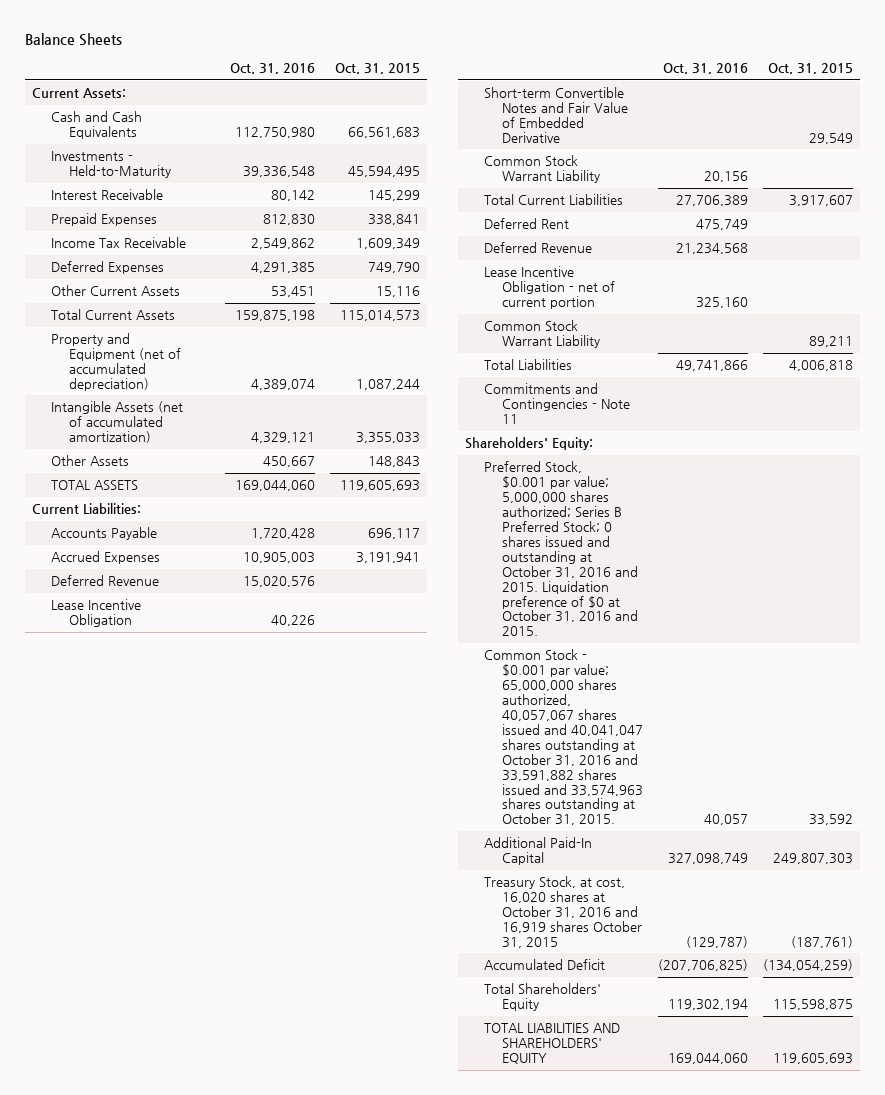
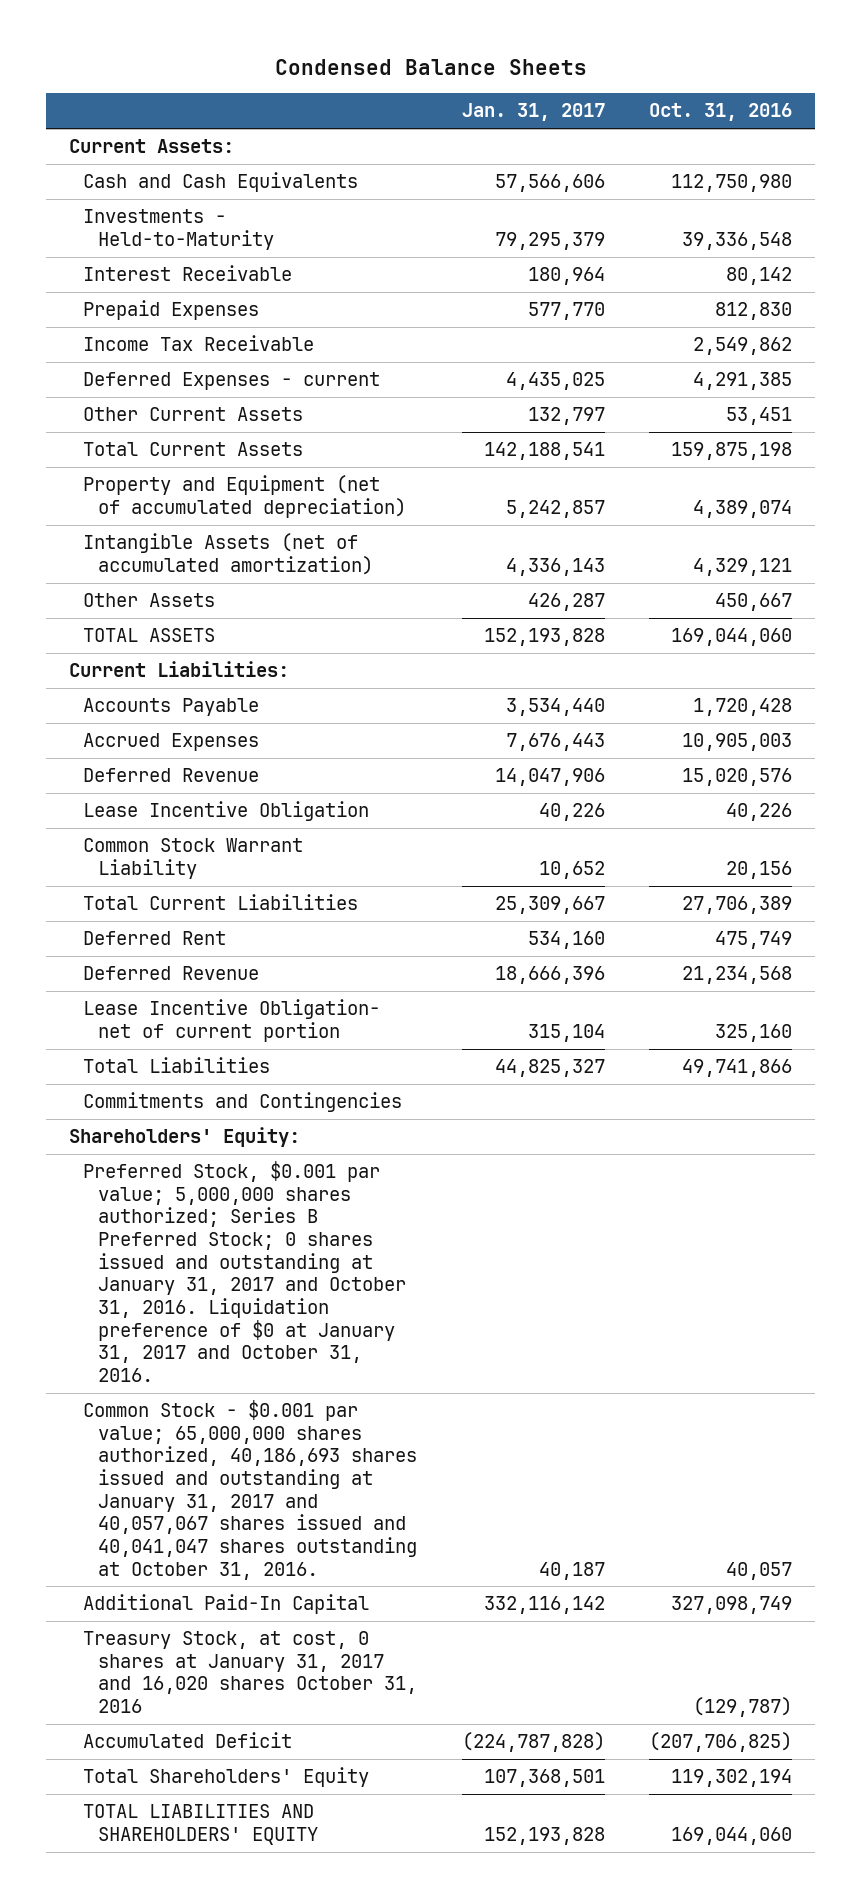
- Balance Sheets
+ Condensed Balance Sheets
- | Oct. 31, 2016 | Oct. 31, 2015
+ | Jan. 31, 2017 | Oct. 31, 2016
- Deferred Expenses | 4,291,385 | 749,790
+ Deferred Expenses - current | 4,435,025 | 4,291,385
- Short-term Convertible Notes and Fair Value of Embedded Derivative | | 29,549
- Lease Incentive Obligation - net of current portion | 325,160 |
- Common Stock Warrant Liability | | 89,211
+ Lease Incentive Obligation- net of current portion | 315,104 | 325,160
- Commitments and Contingencies - Note 11
+ Commitments and Contingencies
- Preferred Stock, $0.001 par value; 5,000,000 shares authorized; Series B Preferred Stock; 0 shares issued and outstanding at October 31, 2016 and 2015. Liquidation preference of $0 at October 31, 2016 and 2015.
- Common Stock - $0.001 par value; 65,000,000 shares authorized, 40,057,067 shares issued and 40,041,047 shares outstanding at October 31, 2016 and 33,591,882 shares issued and 33,574,963 shares outstanding at October 31, 2015. | 40,057 | 33,592
+ Preferred Stock, $0.001 par value; 5,000,000 shares authorized; Series B Preferred Stock; 0 shares issued and outstanding at January 31, 2017 and October 31, 2016. Liquidation preference of $0 at January 31, 2017 and October 31, 2016.
+ Common Stock - $0.001 par value; 65,000,000 shares authorized, 40,186,693 shares issued and outstanding at January 31, 2017 and 40,057,067 shares issued and 40,041,047 shares outstanding at October 31, 2016. | 40,187 | 40,057
- Treasury Stock, at cost, 16,020 shares at October 31, 2016 and 16,919 shares October 31, 2015 | (129,787) | (187,761)
+ Treasury Stock, at cost, 0 shares at January 31, 2017 and 16,020 shares October 31, 2016 | | (129,787)

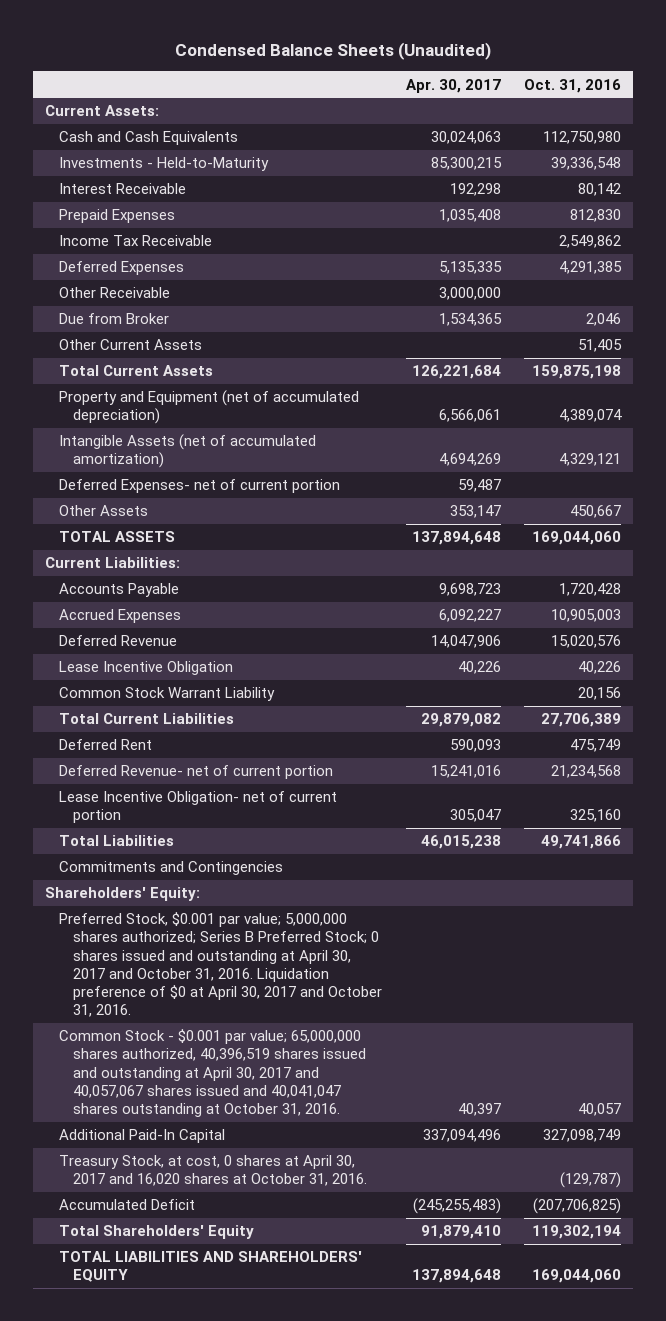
- Condensed Balance Sheets
+ Condensed Balance Sheets (Unaudited)
- | Jan. 31, 2017 | Oct. 31, 2016
+ | Apr. 30, 2017 | Oct. 31, 2016
- Deferred Expenses - current | 4,435,025 | 4,291,385
- Other Current Assets | 132,797 | 53,451
+ Deferred Expenses | 5,135,335 | 4,291,385
+ Other Receivable | 3,000,000 |
+ Due from Broker | 1,534,365 | 2,046
+ Other Current Assets | | 51,405
+ Deferred Expenses- net of current portion | 59,487 |
- Deferred Revenue | 18,666,396 | 21,234,568
+ Deferred Revenue- net of current portion | 15,241,016 | 21,234,568
- Preferred Stock, $0.001 par value; 5,000,000 shares authorized; Series B Preferred Stock; 0 shares issued and outstanding at January 31, 2017 and October 31, 2016. Liquidation preference of $0 at January 31, 2017 and October 31, 2016.
- Common Stock - $0.001 par value; 65,000,000 shares authorized, 40,186,693 shares issued and outstanding at January 31, 2017 and 40,057,067 shares issued and 40,041,047 shares outstanding at October 31, 2016. | 40,187 | 40,057
+ Preferred Stock, $0.001 par value; 5,000,000 shares authorized; Series B Preferred Stock; 0 shares issued and outstanding at April 30, 2017 and October 31, 2016. Liquidation preference of $0 at April 30, 2017 and October 31, 2016.
+ Common Stock - $0.001 par value; 65,000,000 shares authorized, 40,396,519 shares issued and outstanding at April 30, 2017 and 40,057,067 shares issued and 40,041,047 shares outstanding at October 31, 2016. | 40,397 | 40,057
- Treasury Stock, at cost, 0 shares at January 31, 2017 and 16,020 shares October 31, 2016 | | (129,787)
+ Treasury Stock, at cost, 0 shares at April 30, 2017 and 16,020 shares at October 31, 2016. | | (129,787)

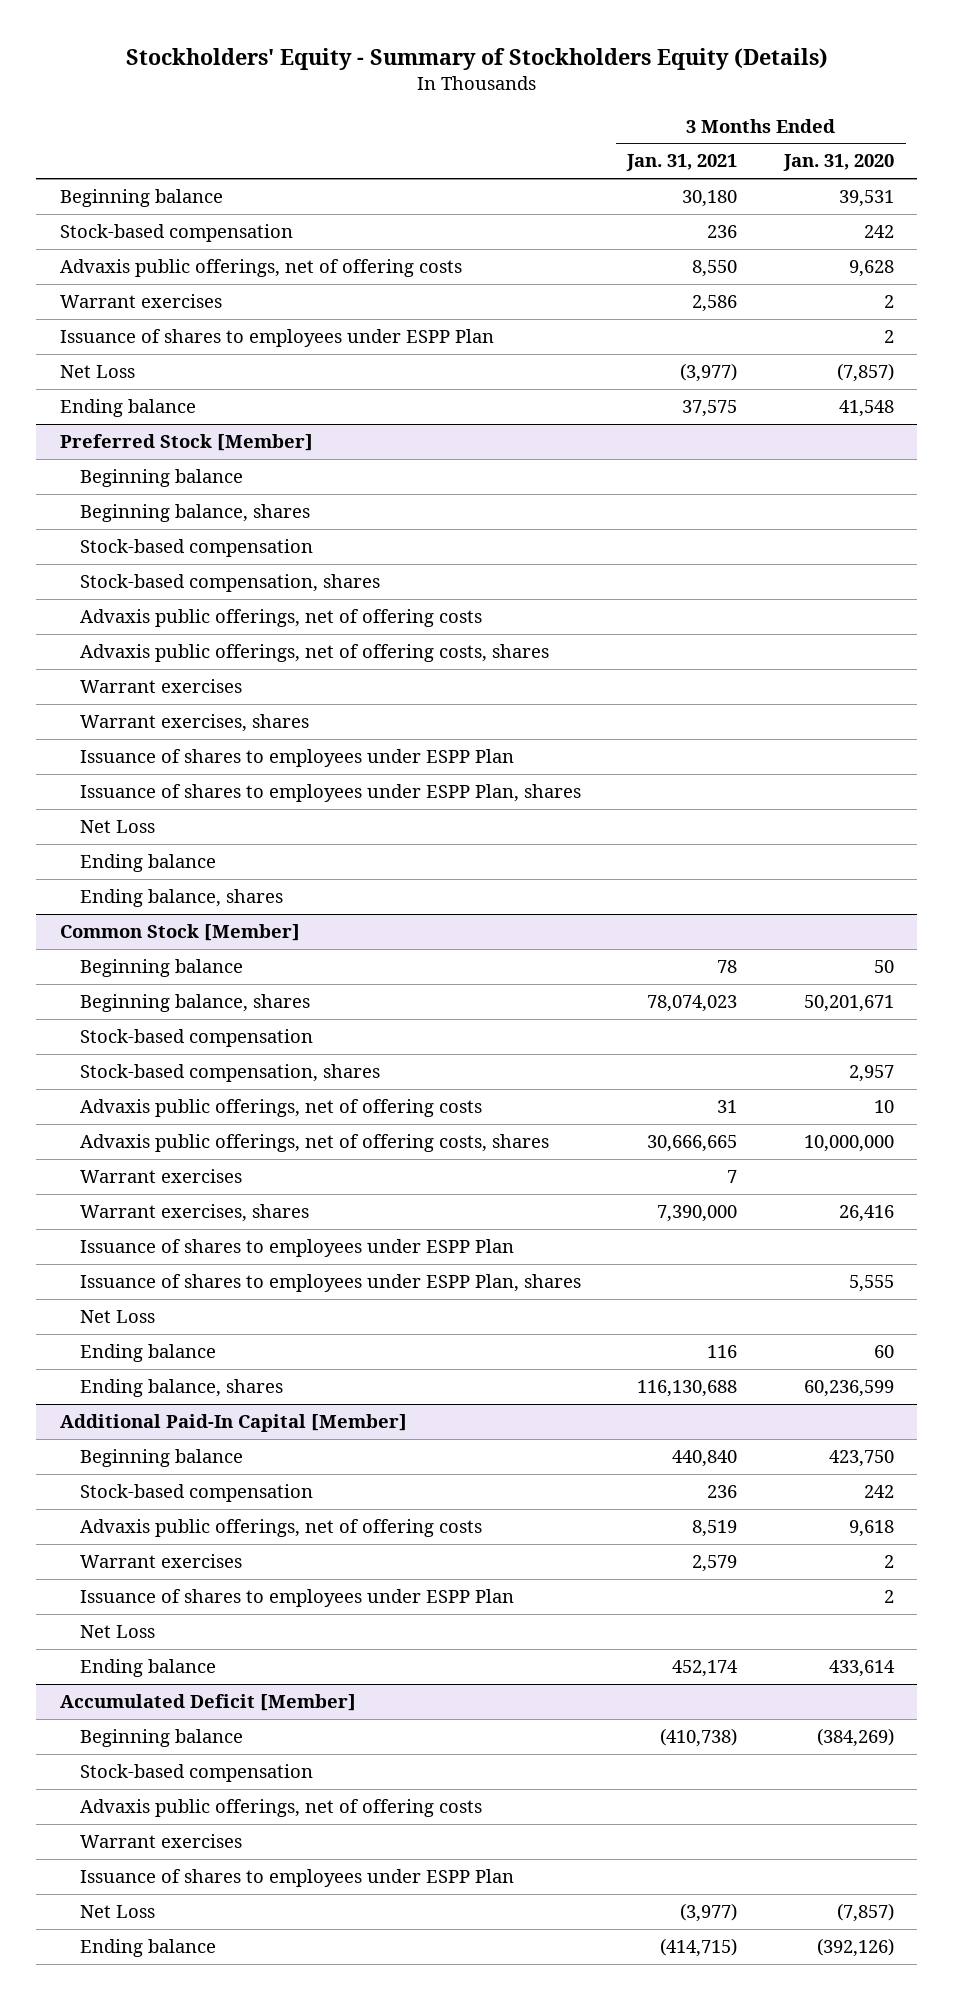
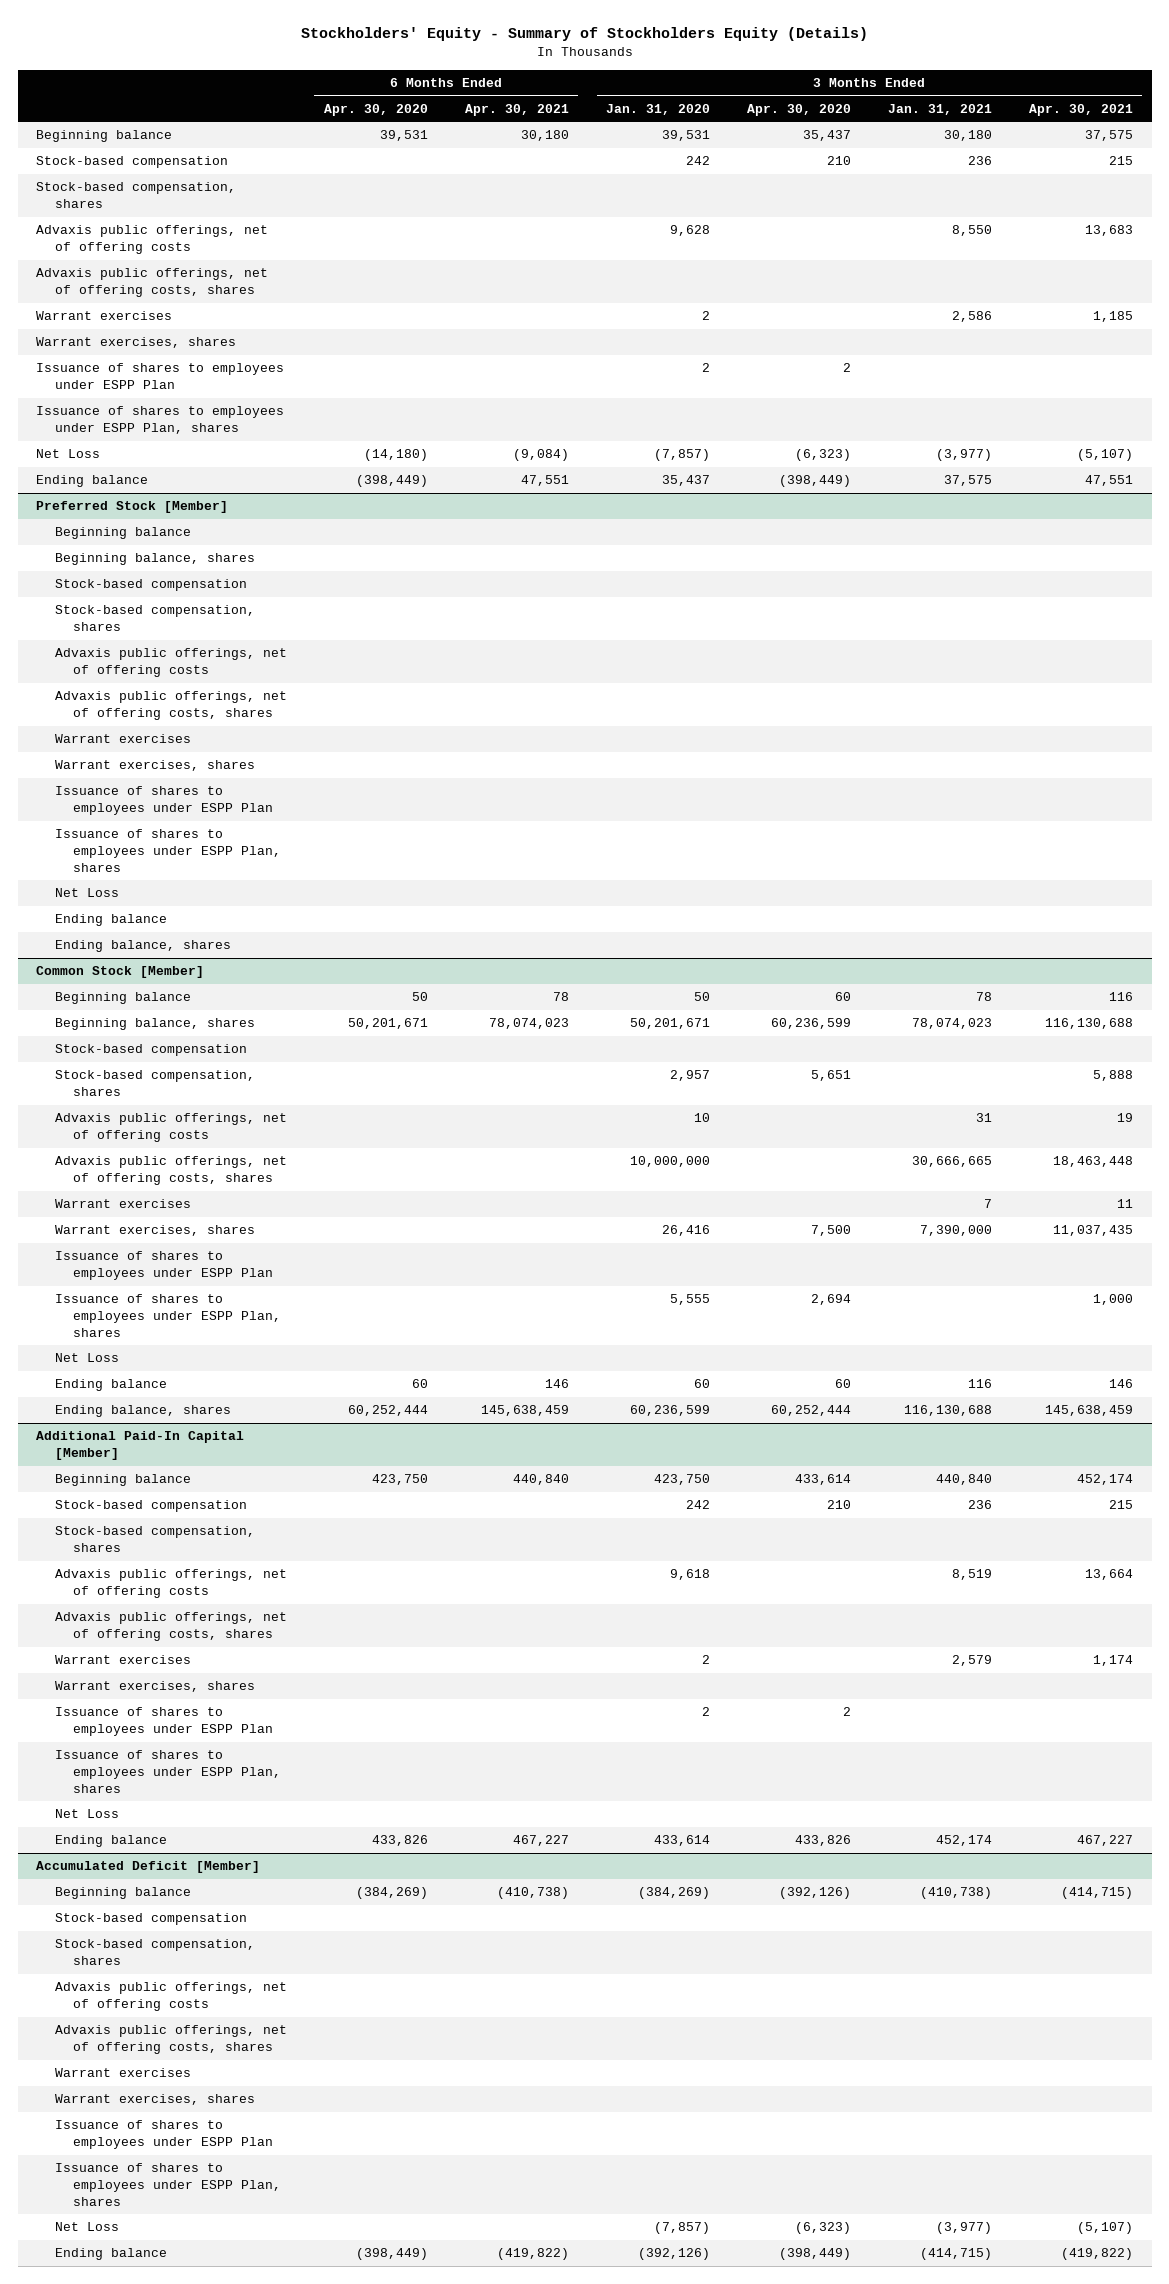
- | 3 Months Ended Jan. 31, 2021 | 3 Months Ended Jan. 31, 2020
+ | 6 Months Ended Apr. 30, 2020 | 6 Months Ended Apr. 30, 2021 | 3 Months Ended Jan. 31, 2020 | 3 Months Ended Apr. 30, 2020 | 3 Months Ended Jan. 31, 2021 | 3 Months Ended Apr. 30, 2021
+ Stock-based compensation, shares
+ Advaxis public offerings, net of offering costs, shares
+ Warrant exercises, shares
+ Issuance of shares to employees under ESPP Plan, shares
- Ending balance | 37,575 | 41,548
+ Ending balance | (398,449) | 47,551 | 35,437 | (398,449) | 37,575 | 47,551
@ Additional Paid-In Capital [Member]
+ Stock-based compensation, shares
+ Advaxis public offerings, net of offering costs, shares
+ Warrant exercises, shares
+ Issuance of shares to employees under ESPP Plan, shares
@ Accumulated Deficit [Member]
+ Stock-based compensation, shares
+ Advaxis public offerings, net of offering costs, shares
+ Warrant exercises, shares
+ Issuance of shares to employees under ESPP Plan, shares

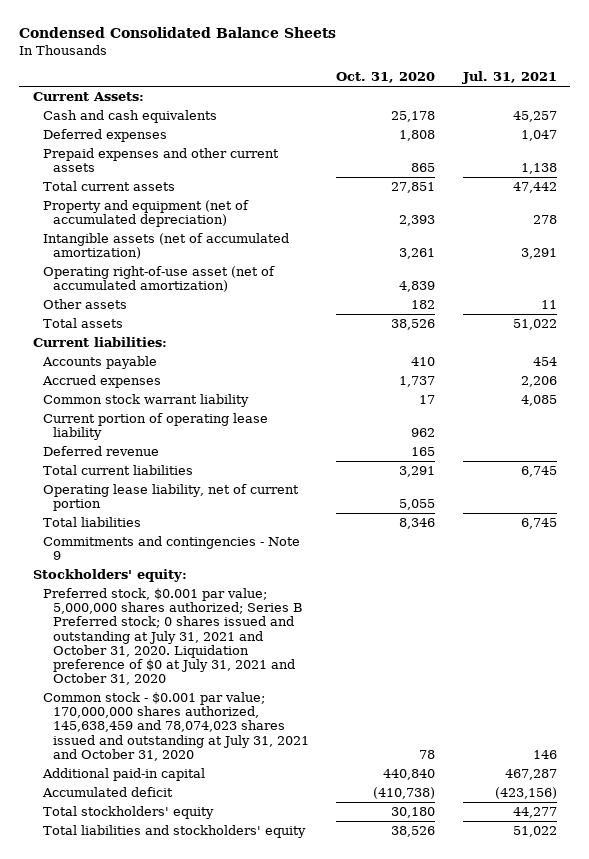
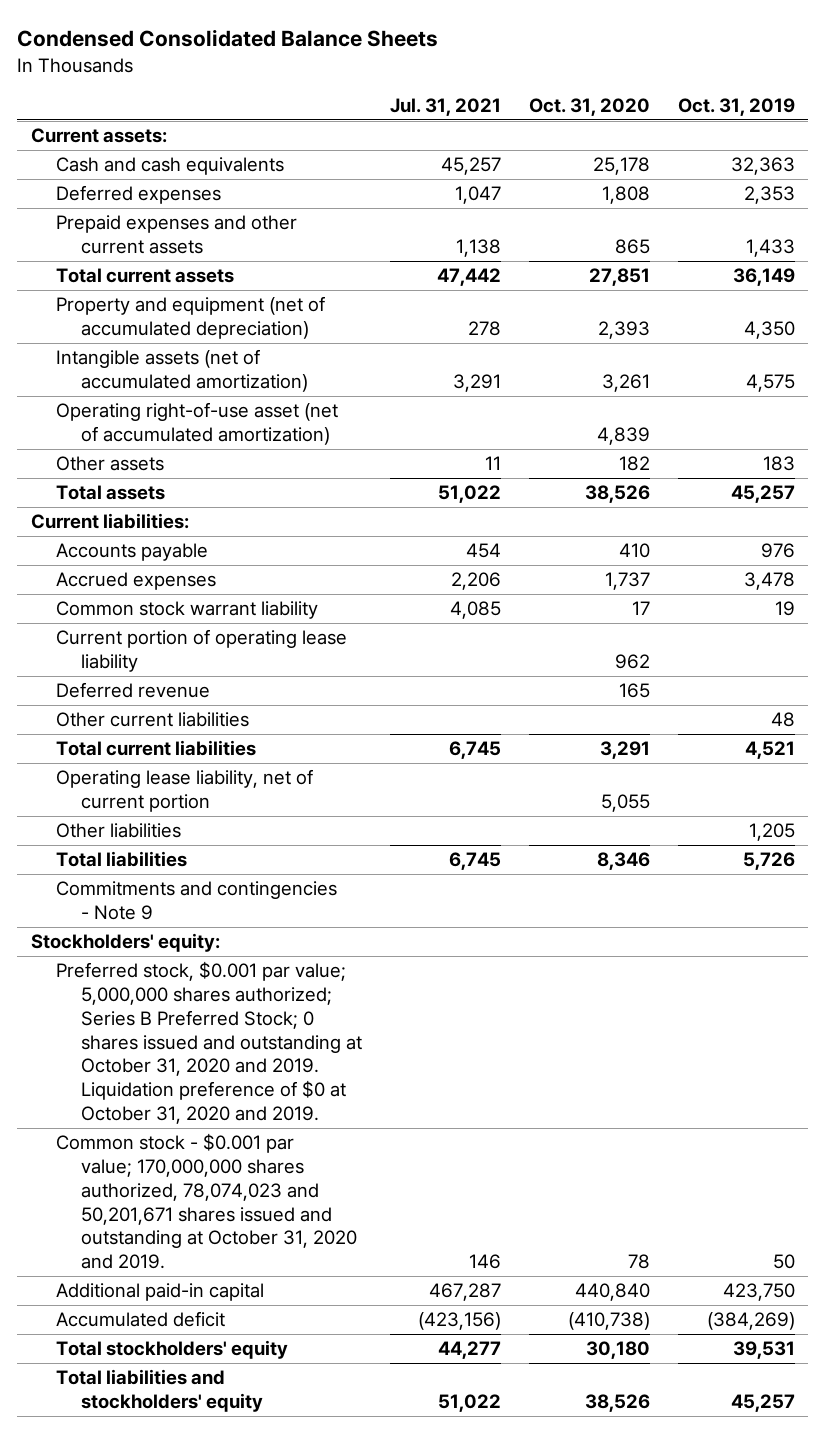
- | Oct. 31, 2020 | Jul. 31, 2021
+ | Jul. 31, 2021 | Oct. 31, 2020 | Oct. 31, 2019
- Current Assets:
+ Current assets:
+ Other current liabilities | | | 48
+ Other liabilities | | | 1,205
- Preferred stock, $0.001 par value; 5,000,000 shares authorized; Series B Preferred stock; 0 shares issued and outstanding at July 31, 2021 and October 31, 2020. Liquidation preference of $0 at July 31, 2021 and October 31, 2020
- Common stock - $0.001 par value; 170,000,000 shares authorized, 145,638,459 and 78,074,023 shares issued and outstanding at July 31, 2021 and October 31, 2020 | 78 | 146
+ Preferred stock, $0.001 par value; 5,000,000 shares authorized; Series B Preferred Stock; 0 shares issued and outstanding at October 31, 2020 and 2019. Liquidation preference of $0 at October 31, 2020 and 2019.
+ Common stock - $0.001 par value; 170,000,000 shares authorized, 78,074,023 and 50,201,671 shares issued and outstanding at October 31, 2020 and 2019. | 146 | 78 | 50

